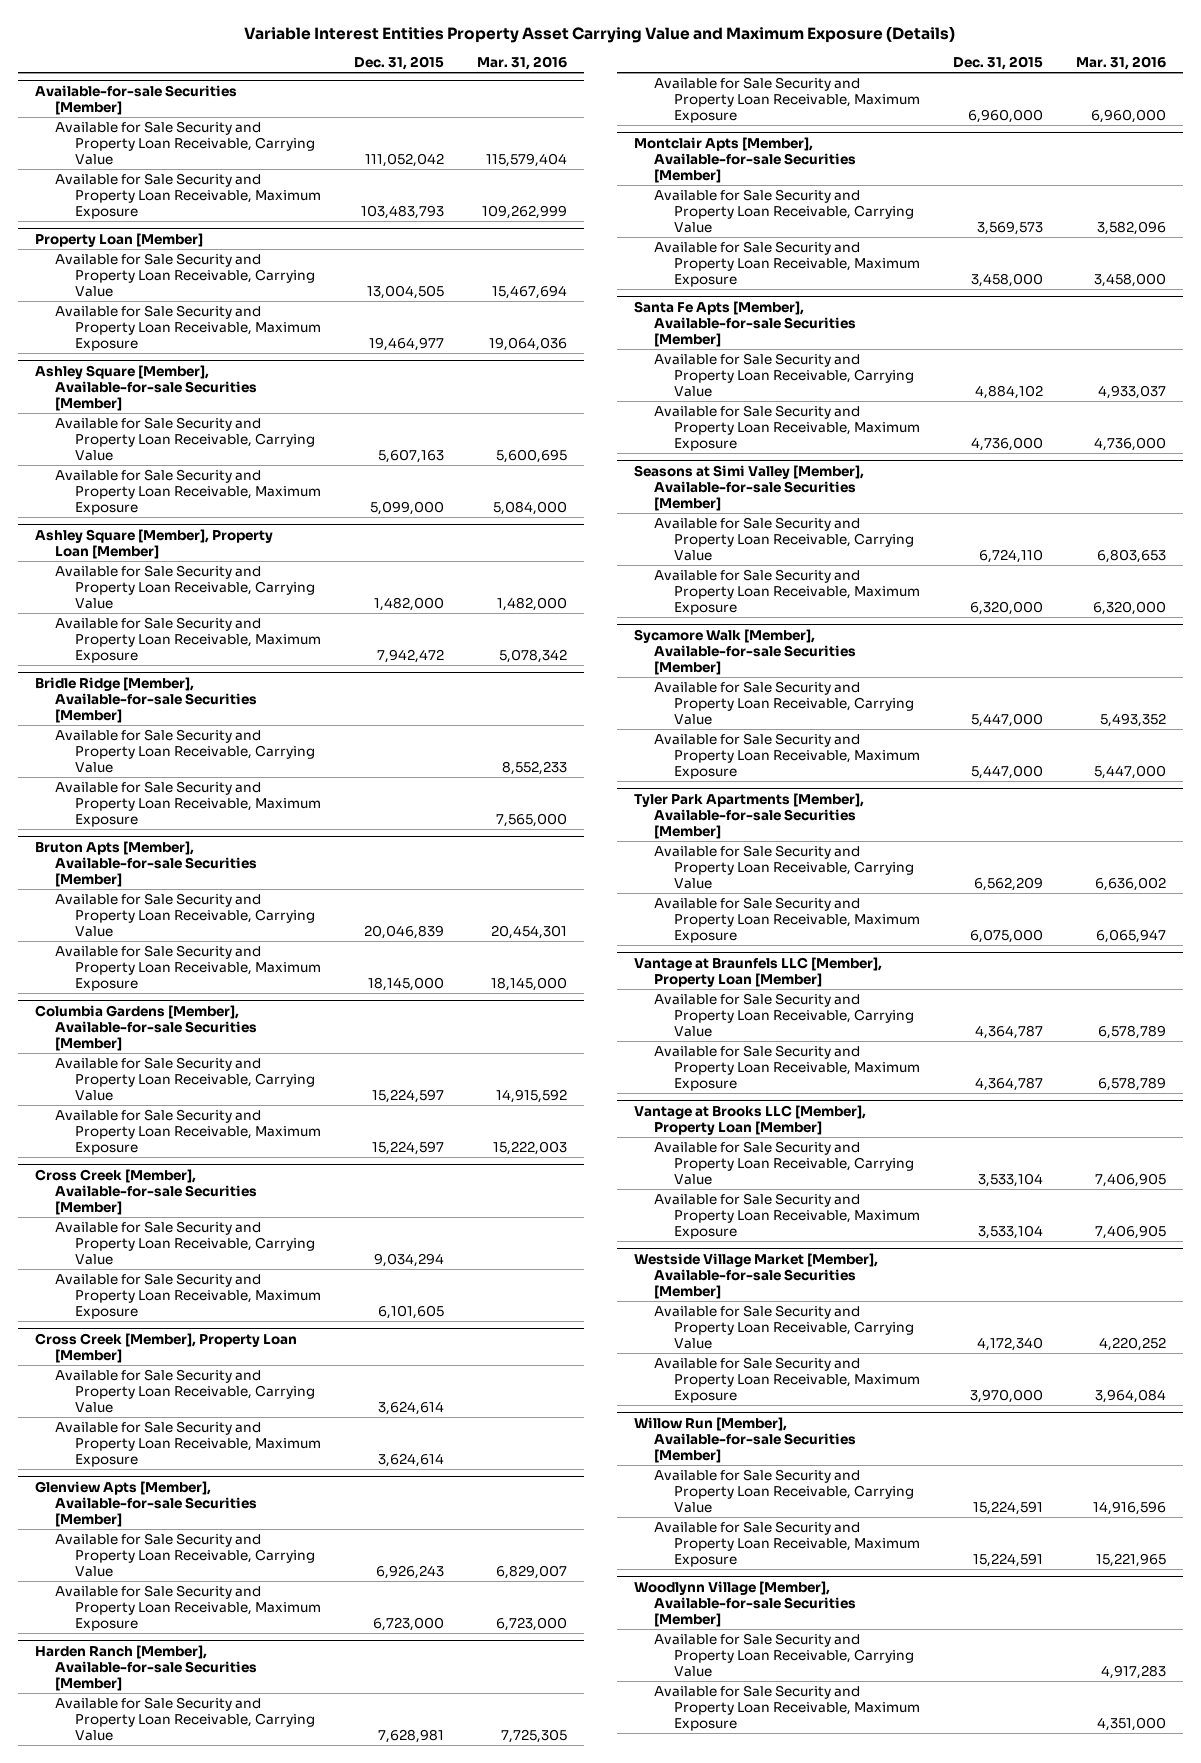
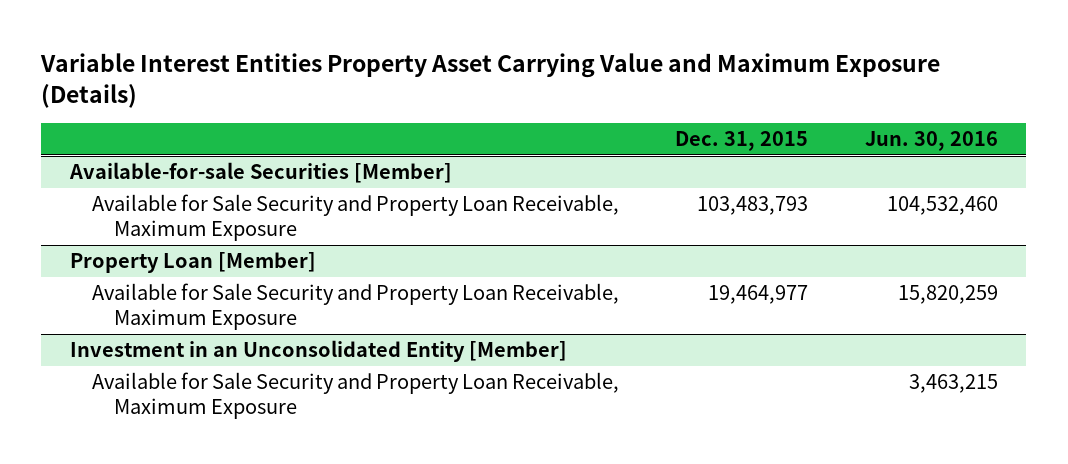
- | Dec. 31, 2015 | Mar. 31, 2016
+ | Dec. 31, 2015 | Jun. 30, 2016
@ Available-for-sale Securities [Member]
- Available for Sale Security and Property Loan Receivable, Carrying Value | 111,052,042 | 115,579,404
@ Property Loan [Member]
- Available for Sale Security and Property Loan Receivable, Carrying Value | 13,004,505 | 15,467,694
- Ashley Square [Member], Available-for-sale Securities [Member]
- Available for Sale Security and Property Loan Receivable, Carrying Value | 5,607,163 | 5,600,695
- Available for Sale Security and Property Loan Receivable, Maximum Exposure | 5,099,000 | 5,084,000
- Ashley Square [Member], Property Loan [Member]
- Available for Sale Security and Property Loan Receivable, Carrying Value | 1,482,000 | 1,482,000
- Available for Sale Security and Property Loan Receivable, Maximum Exposure | 7,942,472 | 5,078,342
- Bridle Ridge [Member], Available-for-sale Securities [Member]
- Available for Sale Security and Property Loan Receivable, Carrying Value | | 8,552,233
- Available for Sale Security and Property Loan Receivable, Maximum Exposure | | 7,565,000
- Bruton Apts [Member], Available-for-sale Securities [Member]
- Available for Sale Security and Property Loan Receivable, Carrying Value | 20,046,839 | 20,454,301
- Available for Sale Security and Property Loan Receivable, Maximum Exposure | 18,145,000 | 18,145,000
- Columbia Gardens [Member], Available-for-sale Securities [Member]
- Available for Sale Security and Property Loan Receivable, Carrying Value | 15,224,597 | 14,915,592
- Available for Sale Security and Property Loan Receivable, Maximum Exposure | 15,224,597 | 15,222,003
- Cross Creek [Member], Available-for-sale Securities [Member]
- Available for Sale Security and Property Loan Receivable, Carrying Value | 9,034,294 |
- Available for Sale Security and Property Loan Receivable, Maximum Exposure | 6,101,605 |
- Cross Creek [Member], Property Loan [Member]
- Available for Sale Security and Property Loan Receivable, Carrying Value | 3,624,614 |
- Available for Sale Security and Property Loan Receivable, Maximum Exposure | 3,624,614 |
- Glenview Apts [Member], Available-for-sale Securities [Member]
- Available for Sale Security and Property Loan Receivable, Carrying Value | 6,926,243 | 6,829,007
- Available for Sale Security and Property Loan Receivable, Maximum Exposure | 6,723,000 | 6,723,000
- Harden Ranch [Member], Available-for-sale Securities [Member]
- Available for Sale Security and Property Loan Receivable, Carrying Value | 7,628,981 | 7,725,305
- Available for Sale Security and Property Loan Receivable, Maximum Exposure | 6,960,000 | 6,960,000
- Montclair Apts [Member], Available-for-sale Securities [Member]
- Available for Sale Security and Property Loan Receivable, Carrying Value | 3,569,573 | 3,582,096
- Available for Sale Security and Property Loan Receivable, Maximum Exposure | 3,458,000 | 3,458,000
- Santa Fe Apts [Member], Available-for-sale Securities [Member]
- Available for Sale Security and Property Loan Receivable, Carrying Value | 4,884,102 | 4,933,037
- Available for Sale Security and Property Loan Receivable, Maximum Exposure | 4,736,000 | 4,736,000
- Seasons at Simi Valley [Member], Available-for-sale Securities [Member]
- Available for Sale Security and Property Loan Receivable, Carrying Value | 6,724,110 | 6,803,653
- Available for Sale Security and Property Loan Receivable, Maximum Exposure | 6,320,000 | 6,320,000
- Sycamore Walk [Member], Available-for-sale Securities [Member]
- Available for Sale Security and Property Loan Receivable, Carrying Value | 5,447,000 | 5,493,352
- Available for Sale Security and Property Loan Receivable, Maximum Exposure | 5,447,000 | 5,447,000
- Tyler Park Apartments [Member], Available-for-sale Securities [Member]
- Available for Sale Security and Property Loan Receivable, Carrying Value | 6,562,209 | 6,636,002
- Available for Sale Security and Property Loan Receivable, Maximum Exposure | 6,075,000 | 6,065,947
- Vantage at Braunfels LLC [Member], Property Loan [Member]
- Available for Sale Security and Property Loan Receivable, Carrying Value | 4,364,787 | 6,578,789
- Available for Sale Security and Property Loan Receivable, Maximum Exposure | 4,364,787 | 6,578,789
- Vantage at Brooks LLC [Member], Property Loan [Member]
- Available for Sale Security and Property Loan Receivable, Carrying Value | 3,533,104 | 7,406,905
- Available for Sale Security and Property Loan Receivable, Maximum Exposure | 3,533,104 | 7,406,905
- Westside Village Market [Member], Available-for-sale Securities [Member]
- Available for Sale Security and Property Loan Receivable, Carrying Value | 4,172,340 | 4,220,252
- Available for Sale Security and Property Loan Receivable, Maximum Exposure | 3,970,000 | 3,964,084
- Willow Run [Member], Available-for-sale Securities [Member]
- Available for Sale Security and Property Loan Receivable, Carrying Value | 15,224,591 | 14,916,596
- Available for Sale Security and Property Loan Receivable, Maximum Exposure | 15,224,591 | 15,221,965
- Woodlynn Village [Member], Available-for-sale Securities [Member]
- Available for Sale Security and Property Loan Receivable, Carrying Value | | 4,917,283
+ Investment in an Unconsolidated Entity [Member]

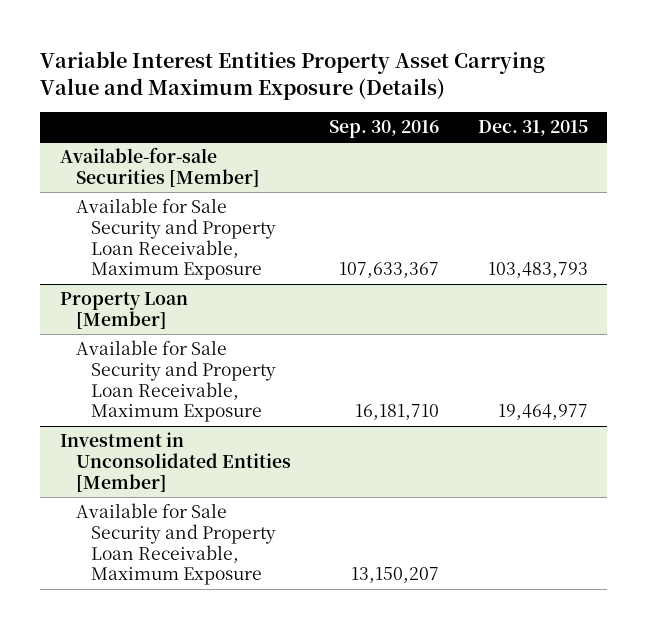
- | Dec. 31, 2015 | Jun. 30, 2016
+ | Sep. 30, 2016 | Dec. 31, 2015
- Investment in an Unconsolidated Entity [Member]
+ Investment in Unconsolidated Entities [Member]

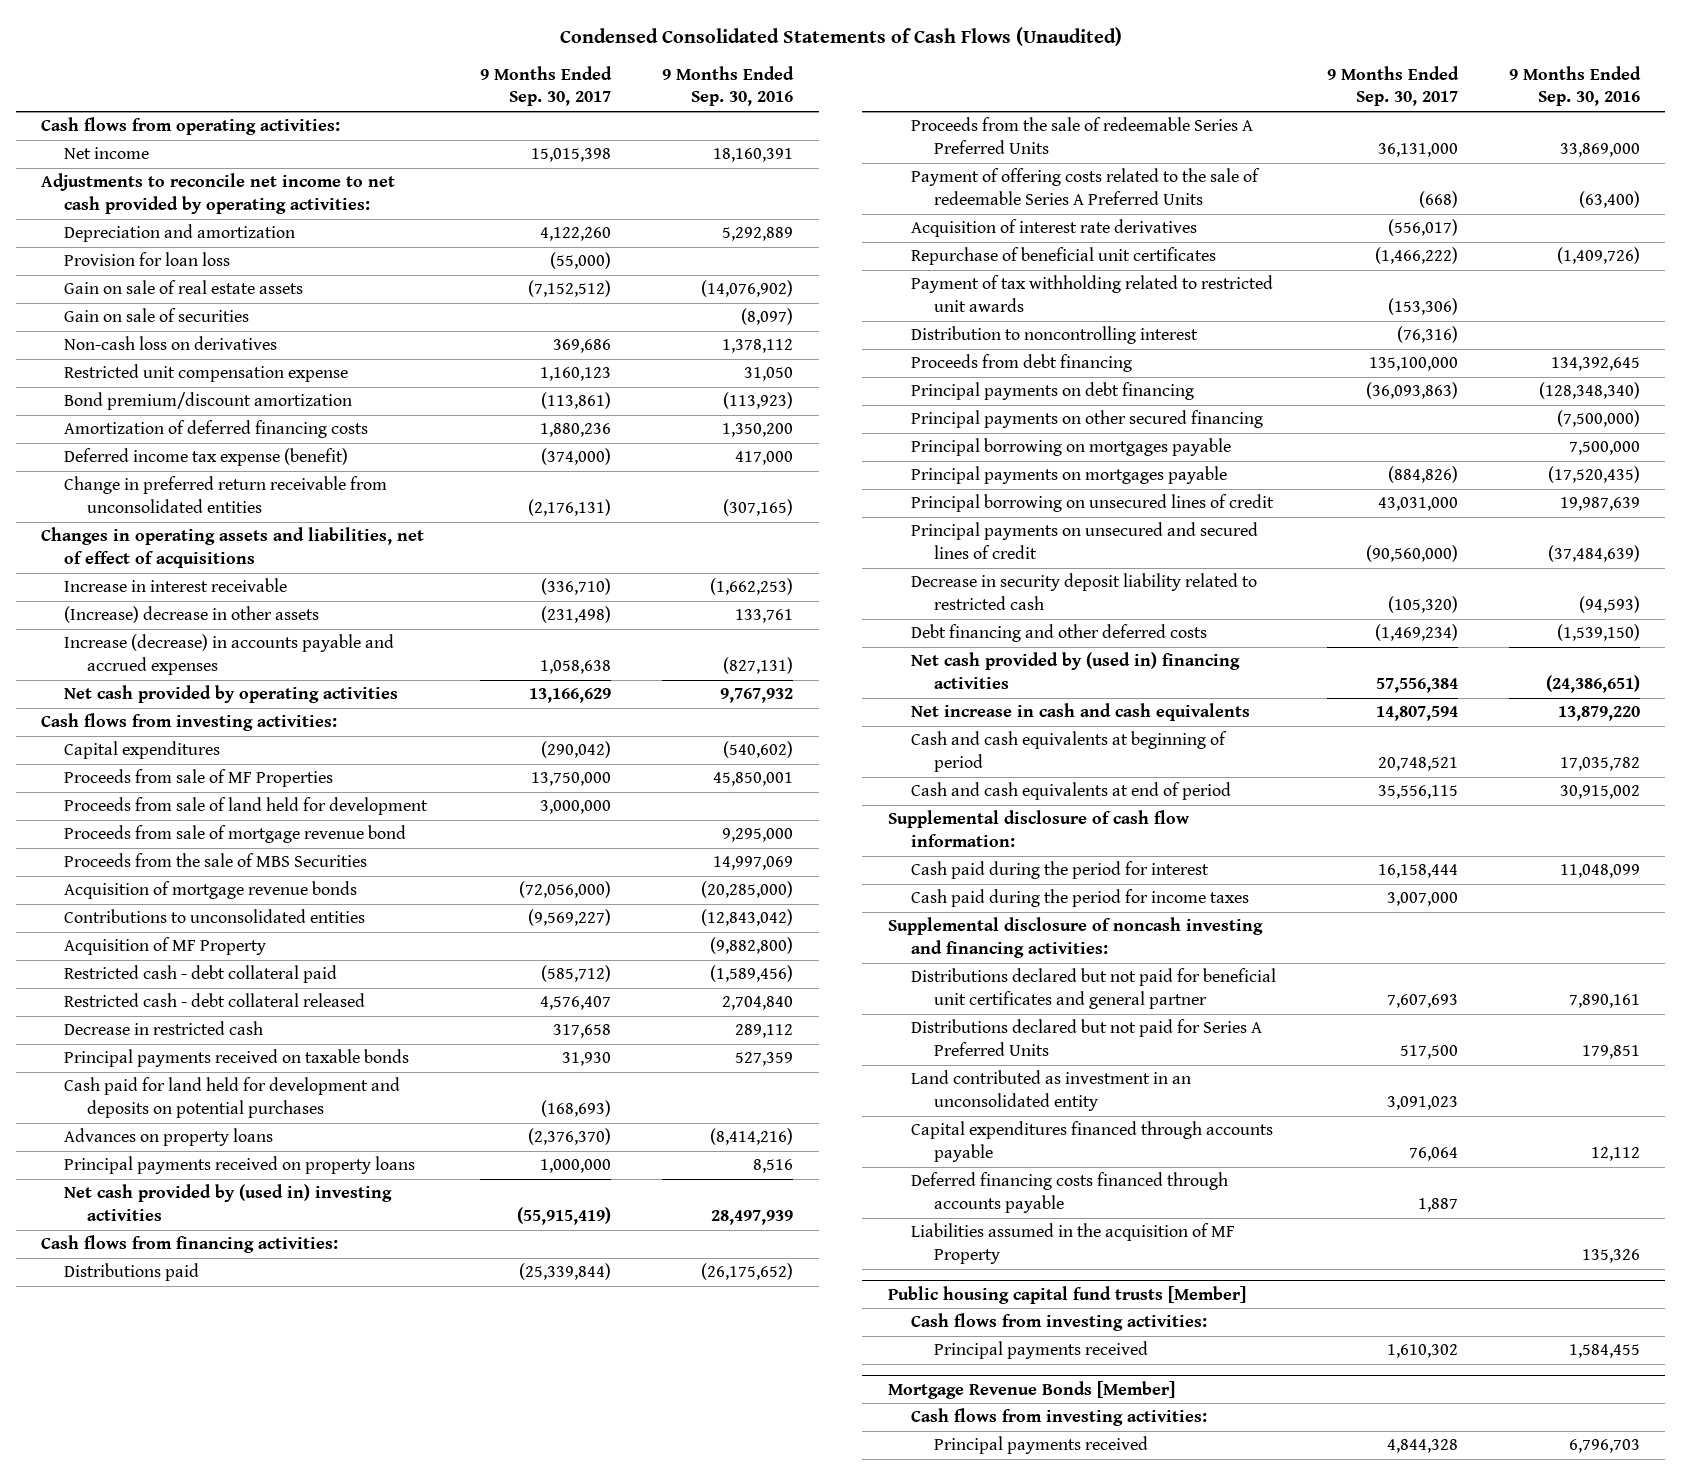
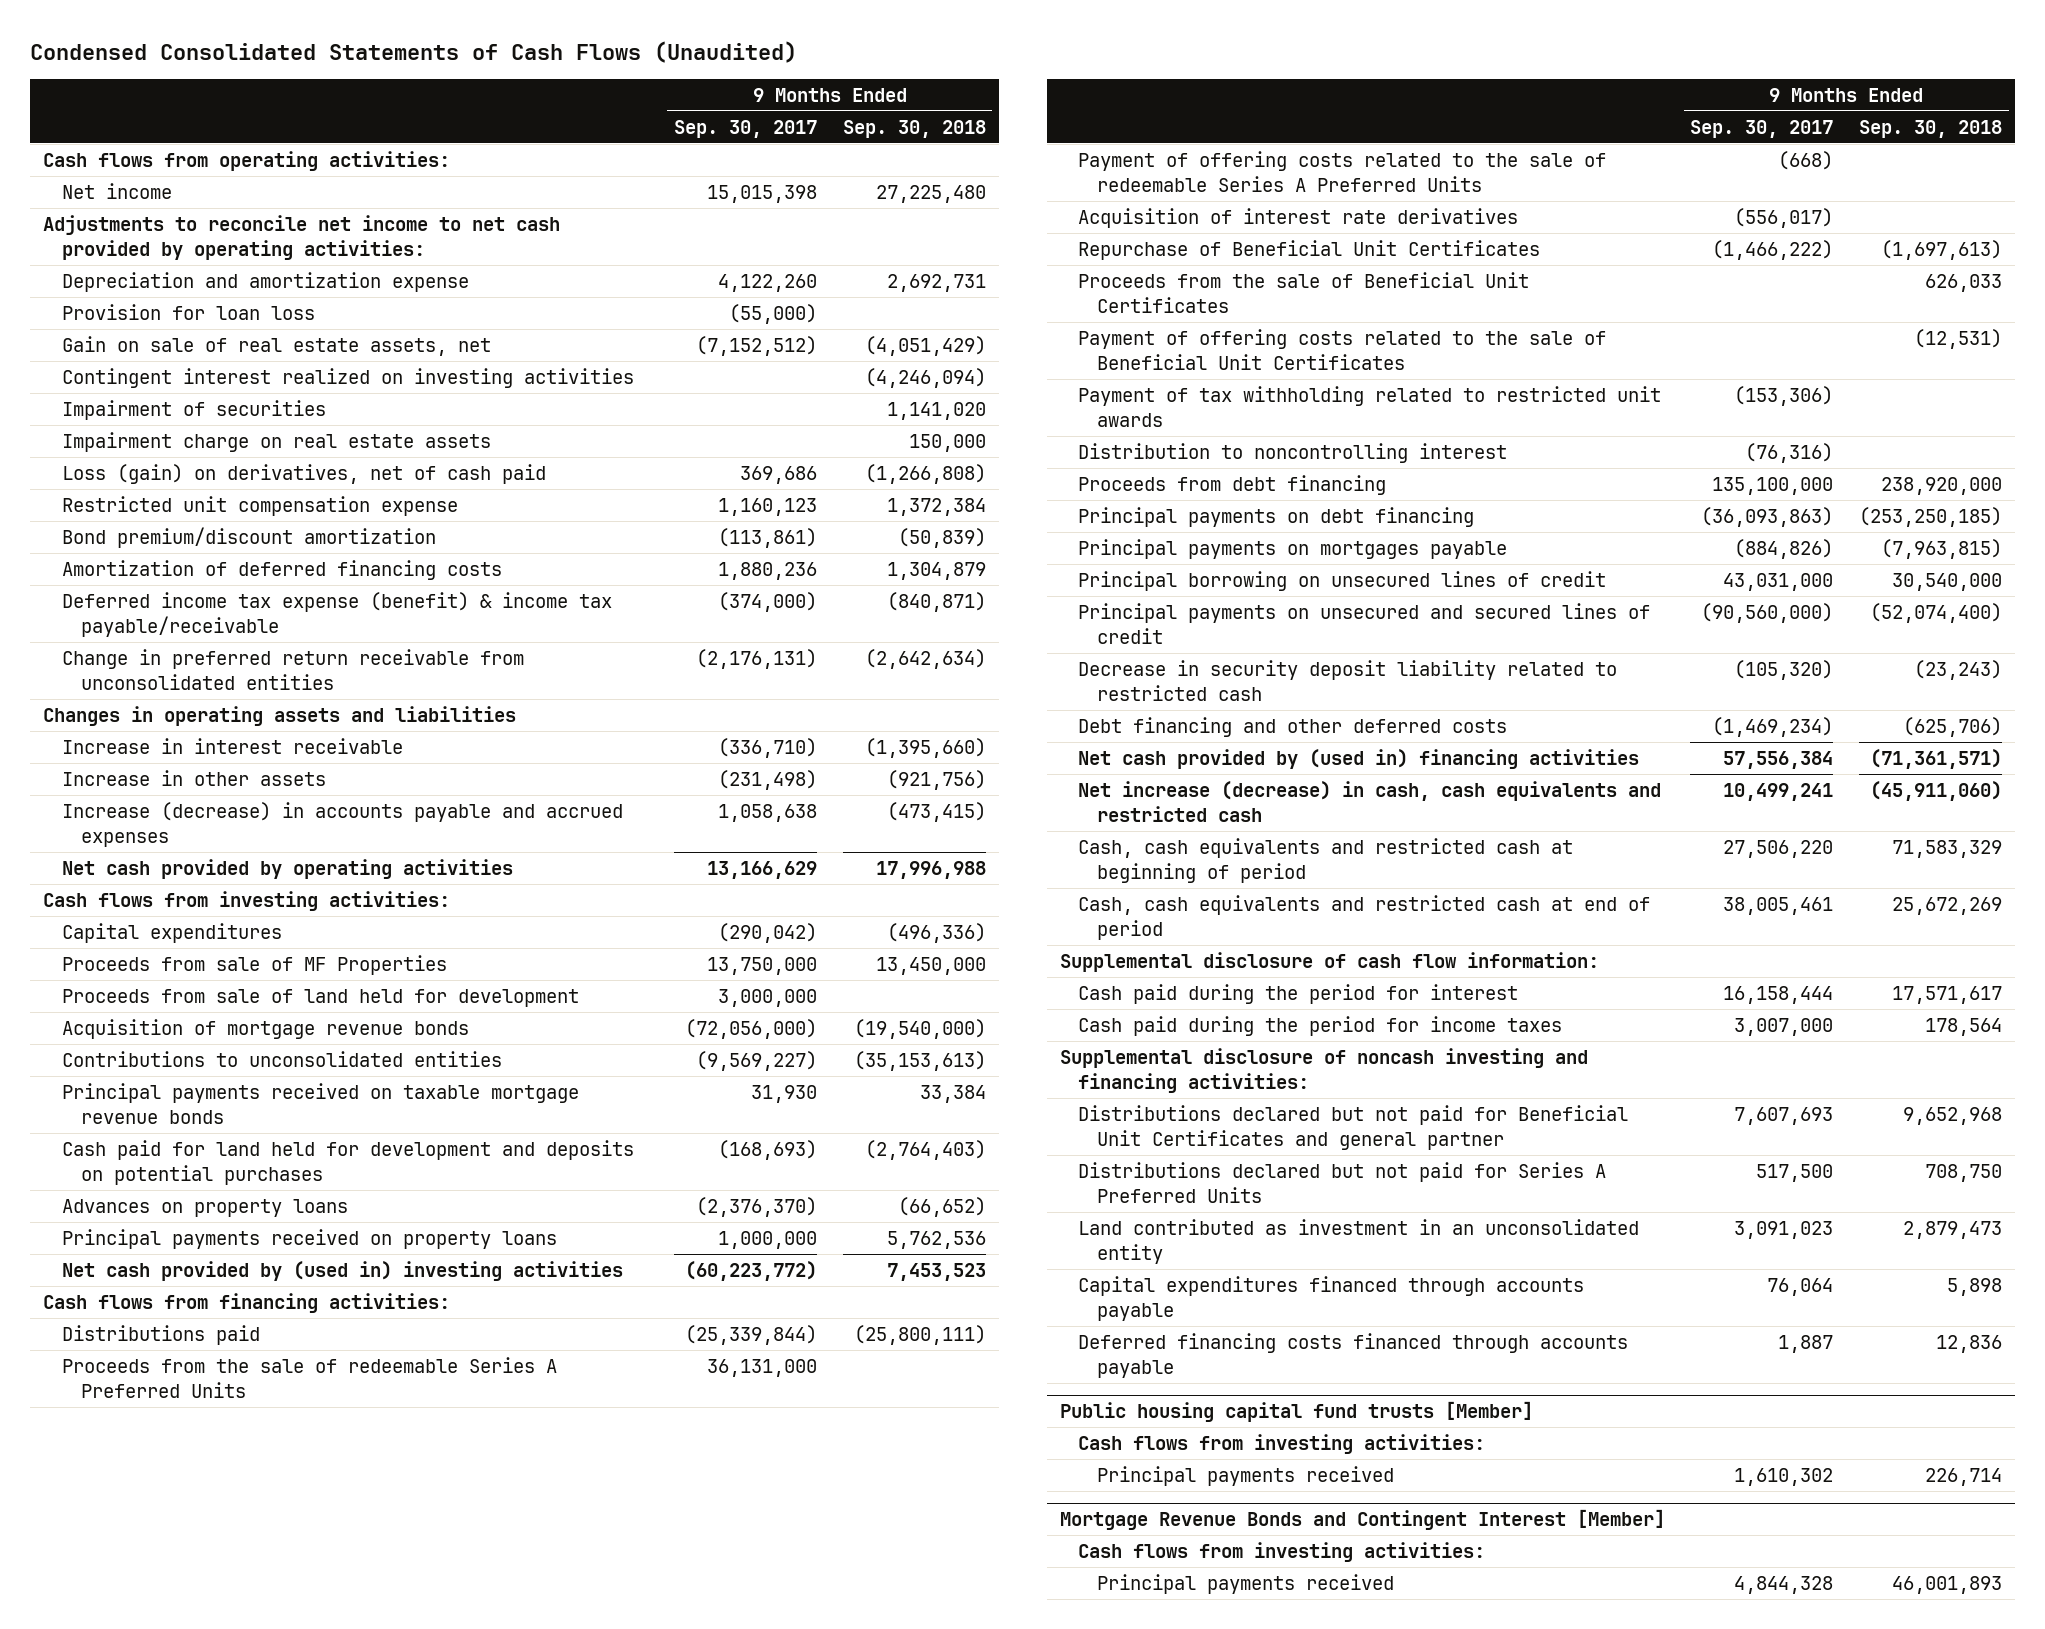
- | 9 Months Ended Sep. 30, 2017 | 9 Months Ended Sep. 30, 2016
+ | 9 Months Ended Sep. 30, 2017 | 9 Months Ended Sep. 30, 2018
- Depreciation and amortization | 4,122,260 | 5,292,889
+ Depreciation and amortization expense | 4,122,260 | 2,692,731
- Gain on sale of real estate assets | (7,152,512) | (14,076,902)
- Gain on sale of securities | | (8,097)
- Non-cash loss on derivatives | 369,686 | 1,378,112
+ Gain on sale of real estate assets, net | (7,152,512) | (4,051,429)
+ Contingent interest realized on investing activities | | (4,246,094)
+ Impairment of securities | | 1,141,020
+ Impairment charge on real estate assets | | 150,000
+ Loss (gain) on derivatives, net of cash paid | 369,686 | (1,266,808)
- Deferred income tax expense (benefit) | (374,000) | 417,000
+ Deferred income tax expense (benefit) & income tax payable/receivable | (374,000) | (840,871)
- Changes in operating assets and liabilities, net of effect of acquisitions
+ Changes in operating assets and liabilities
- (Increase) decrease in other assets | (231,498) | 133,761
+ Increase in other assets | (231,498) | (921,756)
- Proceeds from sale of mortgage revenue bond | | 9,295,000
- Proceeds from the sale of MBS Securities | | 14,997,069
- Acquisition of MF Property | | (9,882,800)
- Restricted cash - debt collateral paid | (585,712) | (1,589,456)
- Restricted cash - debt collateral released | 4,576,407 | 2,704,840
- Decrease in restricted cash | 317,658 | 289,112
- Principal payments received on taxable bonds | 31,930 | 527,359
+ Principal payments received on taxable mortgage revenue bonds | 31,930 | 33,384
- Net cash provided by (used in) investing activities | (55,915,419) | 28,497,939
+ Net cash provided by (used in) investing activities | (60,223,772) | 7,453,523
- Repurchase of beneficial unit certificates | (1,466,222) | (1,409,726)
+ Repurchase of Beneficial Unit Certificates | (1,466,222) | (1,697,613)
+ Proceeds from the sale of Beneficial Unit Certificates | | 626,033
+ Payment of offering costs related to the sale of Beneficial Unit Certificates | | (12,531)
- Principal payments on other secured financing | | (7,500,000)
- Principal borrowing on mortgages payable | | 7,500,000
- Net increase in cash and cash equivalents | 14,807,594 | 13,879,220
- Cash and cash equivalents at beginning of period | 20,748,521 | 17,035,782
- Cash and cash equivalents at end of period | 35,556,115 | 30,915,002
+ Net increase (decrease) in cash, cash equivalents and restricted cash | 10,499,241 | (45,911,060)
+ Cash, cash equivalents and restricted cash at beginning of period | 27,506,220 | 71,583,329
+ Cash, cash equivalents and restricted cash at end of period | 38,005,461 | 25,672,269
- Distributions declared but not paid for beneficial unit certificates and general partner | 7,607,693 | 7,890,161
+ Distributions declared but not paid for Beneficial Unit Certificates and general partner | 7,607,693 | 9,652,968
- Liabilities assumed in the acquisition of MF Property | | 135,326
- Mortgage Revenue Bonds [Member]
+ Mortgage Revenue Bonds and Contingent Interest [Member]

